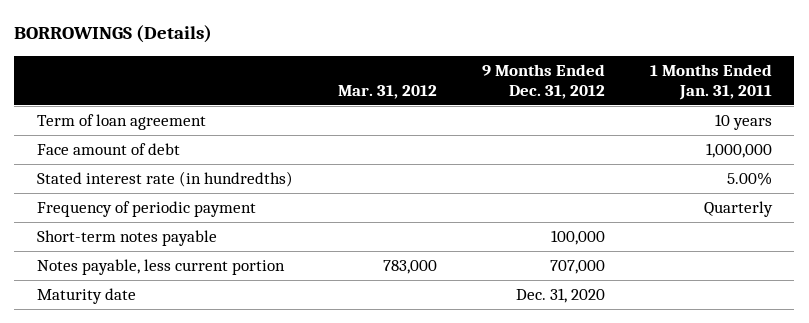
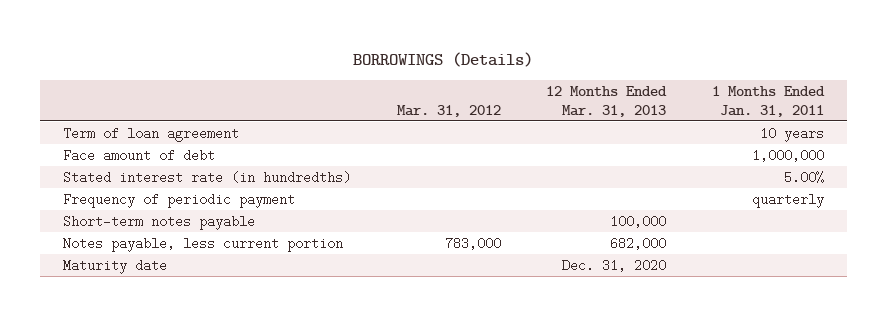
- | Mar. 31, 2012 | 9 Months Ended Dec. 31, 2012 | 1 Months Ended Jan. 31, 2011
+ | Mar. 31, 2012 | 12 Months Ended Mar. 31, 2013 | 1 Months Ended Jan. 31, 2011
- Frequency of periodic payment | | | Quarterly
+ Frequency of periodic payment | | | quarterly

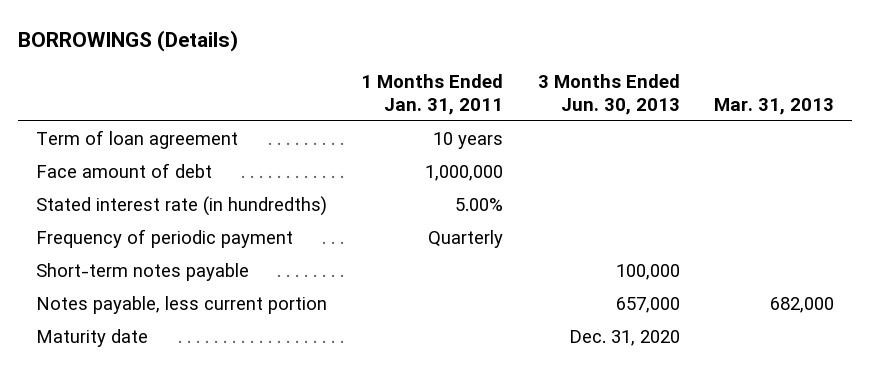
- | Mar. 31, 2012 | 12 Months Ended Mar. 31, 2013 | 1 Months Ended Jan. 31, 2011
+ | 1 Months Ended Jan. 31, 2011 | 3 Months Ended Jun. 30, 2013 | Mar. 31, 2013
- Frequency of periodic payment | | | quarterly
+ Frequency of periodic payment | Quarterly | |

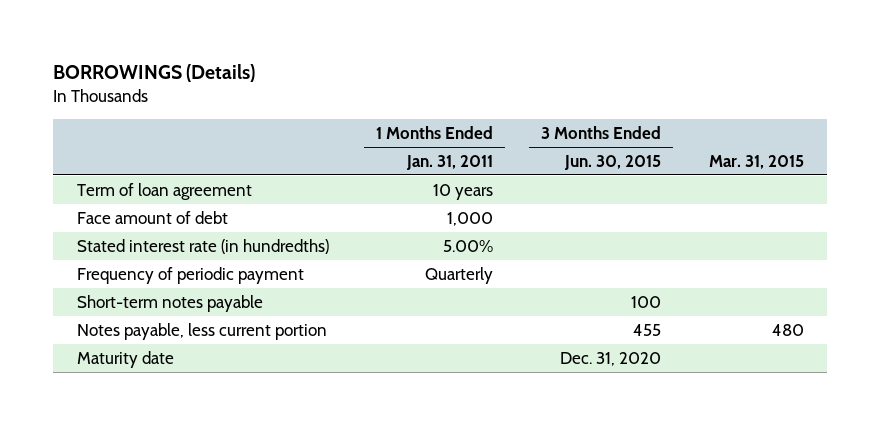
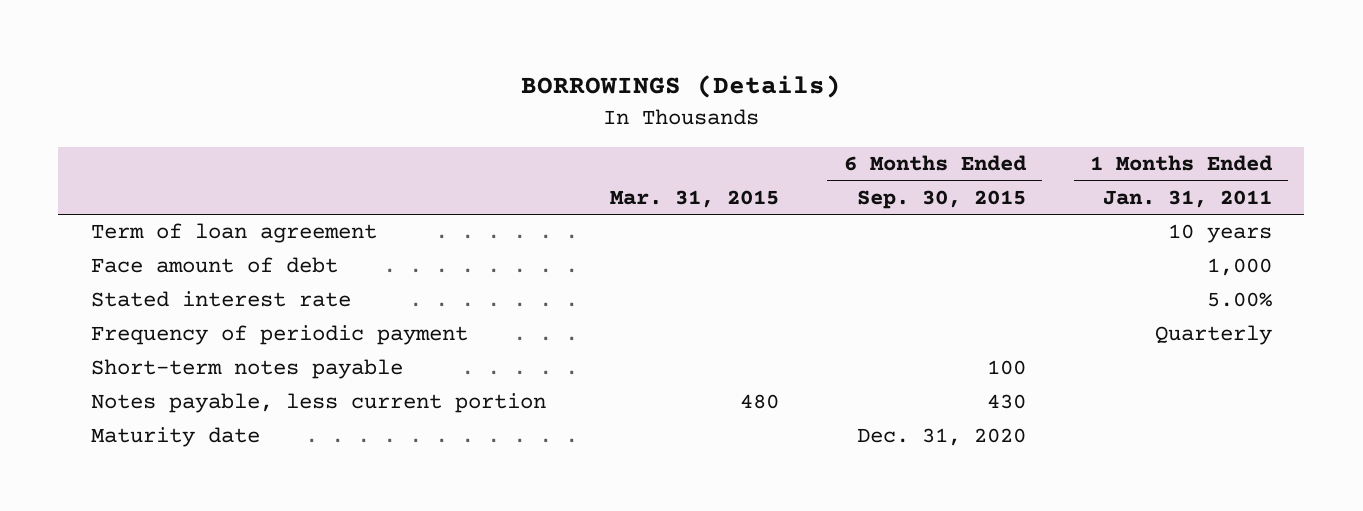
- | 1 Months Ended Jan. 31, 2011 | 3 Months Ended Jun. 30, 2015 | Mar. 31, 2015
+ | Mar. 31, 2015 | 6 Months Ended Sep. 30, 2015 | 1 Months Ended Jan. 31, 2011
- Stated interest rate (in hundredths) | 5.00% | |
+ Stated interest rate | | | 5.00%

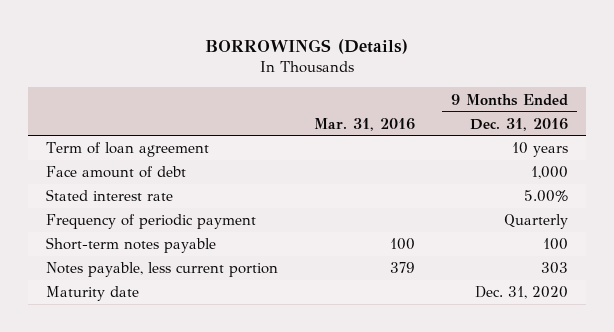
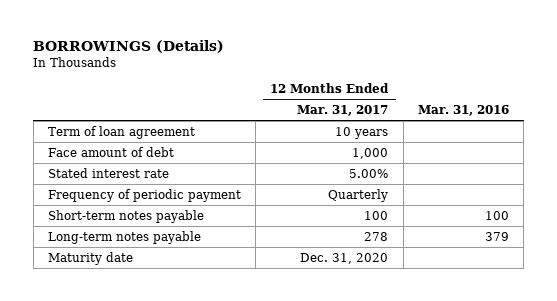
- | Mar. 31, 2016 | 9 Months Ended Dec. 31, 2016
+ | 12 Months Ended Mar. 31, 2017 | Mar. 31, 2016
- Notes payable, less current portion | 379 | 303
+ Long-term notes payable | 278 | 379

